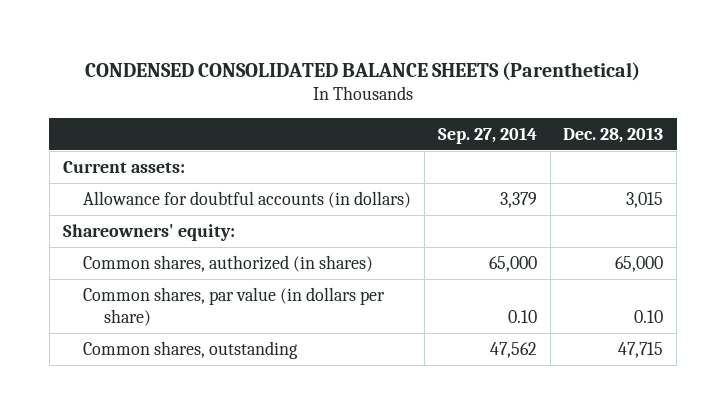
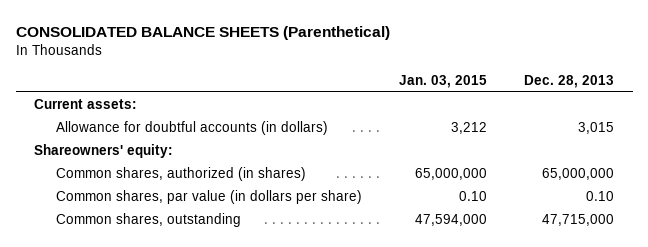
- CONDENSED CONSOLIDATED BALANCE SHEETS (Parenthetical)
+ CONSOLIDATED BALANCE SHEETS (Parenthetical)
- | Sep. 27, 2014 | Dec. 28, 2013
+ | Jan. 03, 2015 | Dec. 28, 2013
- Common shares, authorized (in shares) | 65,000 | 65,000
+ Common shares, authorized (in shares) | 65,000,000 | 65,000,000
- Common shares, outstanding | 47,562 | 47,715
+ Common shares, outstanding | 47,594,000 | 47,715,000

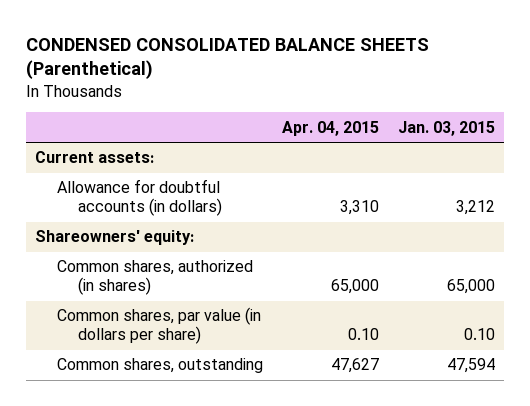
- CONSOLIDATED BALANCE SHEETS (Parenthetical)
+ CONDENSED CONSOLIDATED BALANCE SHEETS (Parenthetical)
- | Jan. 03, 2015 | Dec. 28, 2013
+ | Apr. 04, 2015 | Jan. 03, 2015
- Common shares, authorized (in shares) | 65,000,000 | 65,000,000
+ Common shares, authorized (in shares) | 65,000 | 65,000
- Common shares, outstanding | 47,594,000 | 47,715,000
+ Common shares, outstanding | 47,627 | 47,594

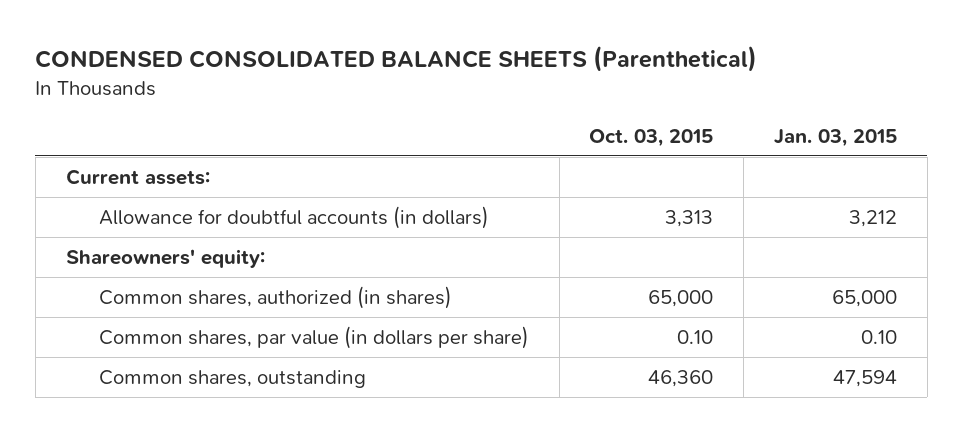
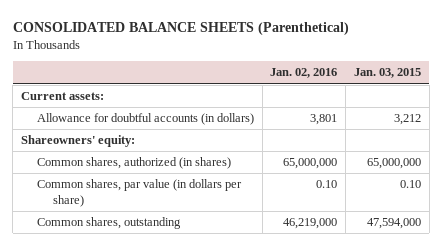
- CONDENSED CONSOLIDATED BALANCE SHEETS (Parenthetical)
+ CONSOLIDATED BALANCE SHEETS (Parenthetical)
- | Oct. 03, 2015 | Jan. 03, 2015
+ | Jan. 02, 2016 | Jan. 03, 2015
- Common shares, authorized (in shares) | 65,000 | 65,000
+ Common shares, authorized (in shares) | 65,000,000 | 65,000,000
- Common shares, outstanding | 46,360 | 47,594
+ Common shares, outstanding | 46,219,000 | 47,594,000

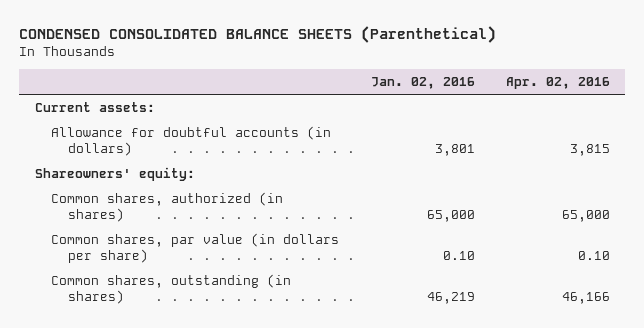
- CONSOLIDATED BALANCE SHEETS (Parenthetical)
+ CONDENSED CONSOLIDATED BALANCE SHEETS (Parenthetical)
- | Jan. 02, 2016 | Jan. 03, 2015
+ | Jan. 02, 2016 | Apr. 02, 2016
- Common shares, authorized (in shares) | 65,000,000 | 65,000,000
+ Common shares, authorized (in shares) | 65,000 | 65,000
- Common shares, outstanding | 46,219,000 | 47,594,000
+ Common shares, outstanding (in shares) | 46,219 | 46,166

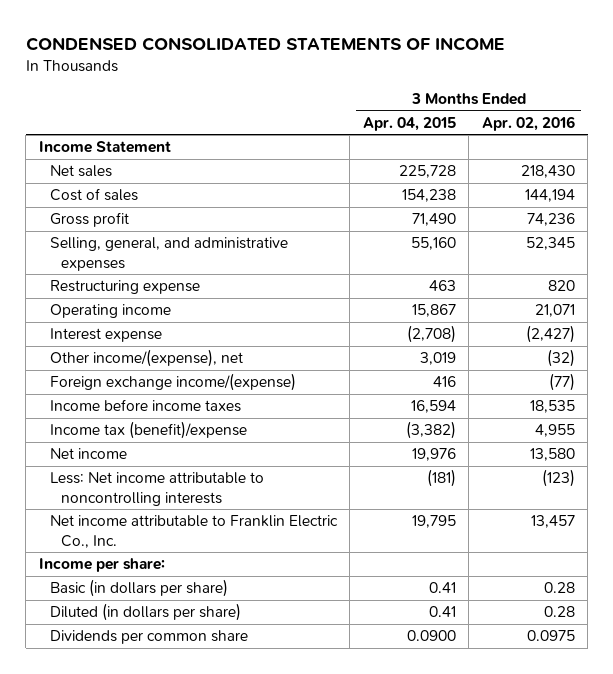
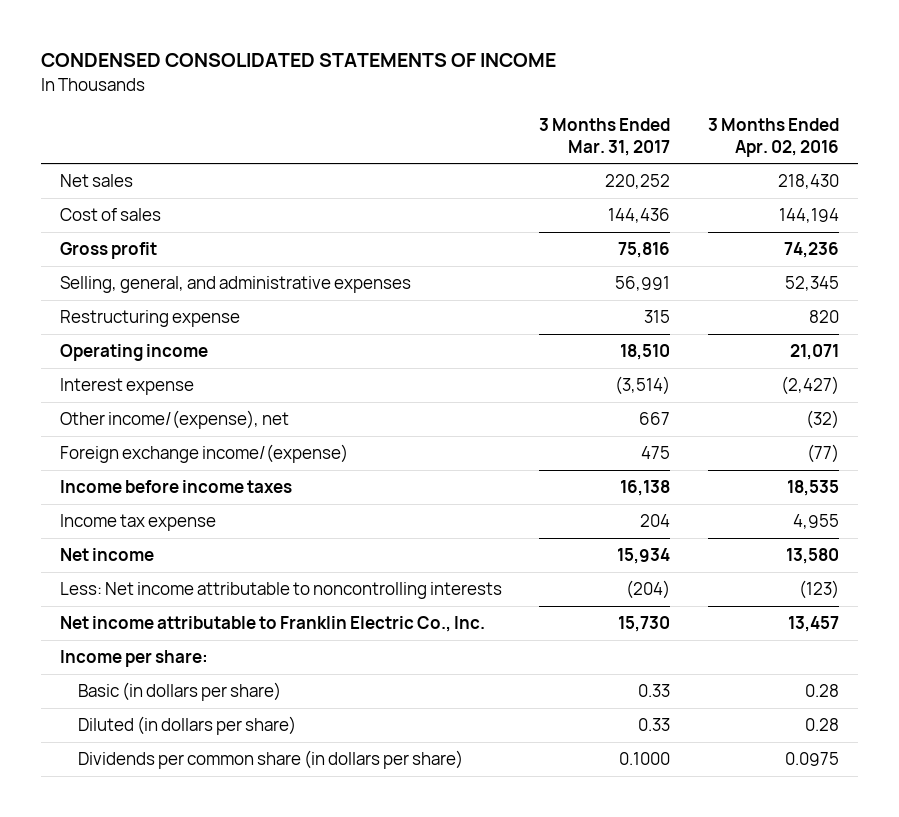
- | 3 Months Ended Apr. 04, 2015 | 3 Months Ended Apr. 02, 2016
+ | 3 Months Ended Mar. 31, 2017 | 3 Months Ended Apr. 02, 2016
- Income Statement
- Income tax (benefit)/expense | (3,382) | 4,955
+ Income tax expense | 204 | 4,955
- Dividends per common share | 0.0900 | 0.0975
+ Dividends per common share (in dollars per share) | 0.1000 | 0.0975

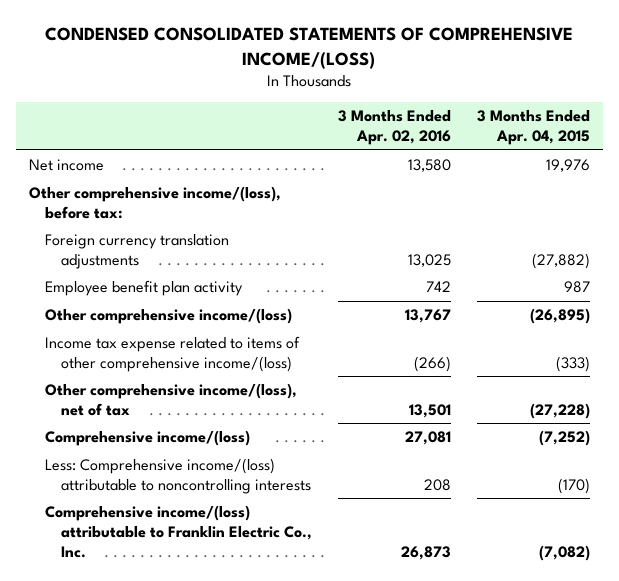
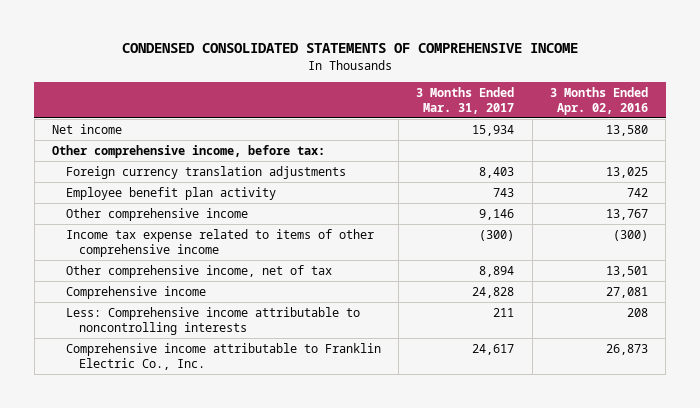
- CONDENSED CONSOLIDATED STATEMENTS OF COMPREHENSIVE INCOME/(LOSS)
+ CONDENSED CONSOLIDATED STATEMENTS OF COMPREHENSIVE INCOME
- | 3 Months Ended Apr. 02, 2016 | 3 Months Ended Apr. 04, 2015
+ | 3 Months Ended Mar. 31, 2017 | 3 Months Ended Apr. 02, 2016
- Other comprehensive income/(loss), before tax:
+ Other comprehensive income, before tax:
- Other comprehensive income/(loss) | 13,767 | (26,895)
- Income tax expense related to items of other comprehensive income/(loss) | (266) | (333)
- Other comprehensive income/(loss), net of tax | 13,501 | (27,228)
- Comprehensive income/(loss) | 27,081 | (7,252)
- Less: Comprehensive income/(loss) attributable to noncontrolling interests | 208 | (170)
- Comprehensive income/(loss) attributable to Franklin Electric Co., Inc. | 26,873 | (7,082)
+ Other comprehensive income | 9,146 | 13,767
+ Income tax expense related to items of other comprehensive income | (300) | (300)
+ Other comprehensive income, net of tax | 8,894 | 13,501
+ Comprehensive income | 24,828 | 27,081
+ Less: Comprehensive income attributable to noncontrolling interests | 211 | 208
+ Comprehensive income attributable to Franklin Electric Co., Inc. | 24,617 | 26,873

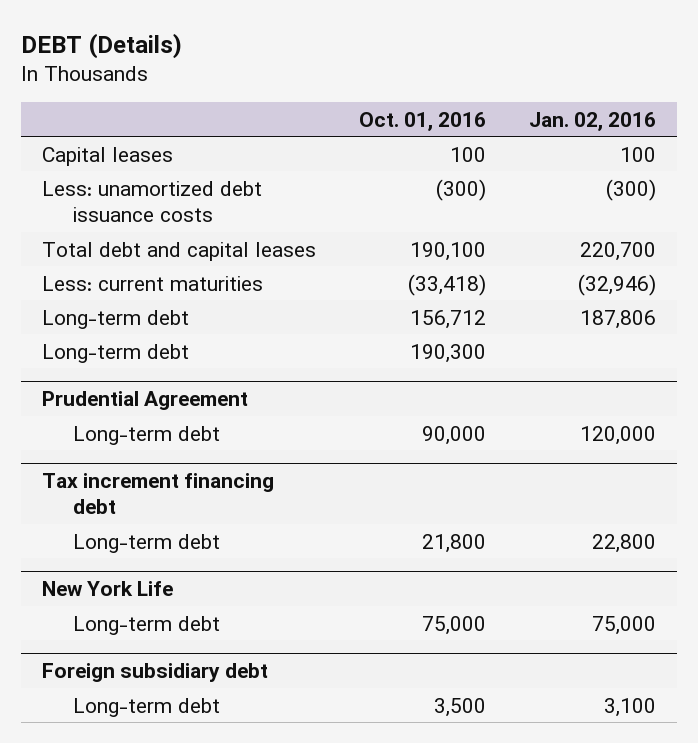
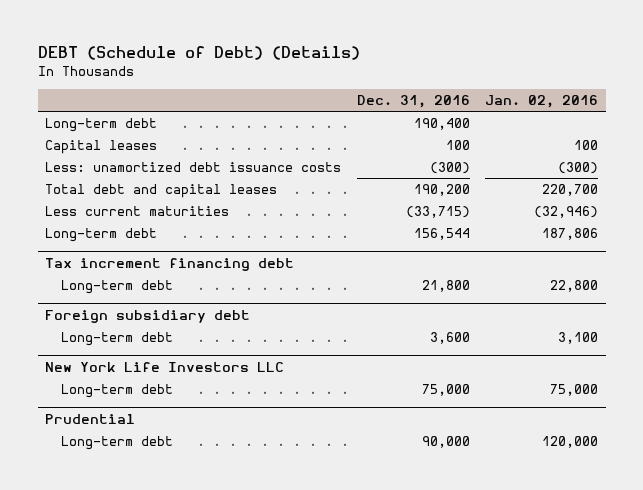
- DEBT (Details)
+ DEBT (Schedule of Debt) (Details)
- | Oct. 01, 2016 | Jan. 02, 2016
+ | Dec. 31, 2016 | Jan. 02, 2016
moved up: Long-term debt | 190,400 |
- Less: current maturities | (33,418) | (32,946)
+ Less current maturities | (33,715) | (32,946)
- Prudential Agreement
- Long-term debt | 90,000 | 120,000
- New York Life
- Long-term debt | 75,000 | 75,000
+ New York Life Investors LLC
+ Long-term debt | 75,000 | 75,000
+ Prudential
+ Long-term debt | 90,000 | 120,000

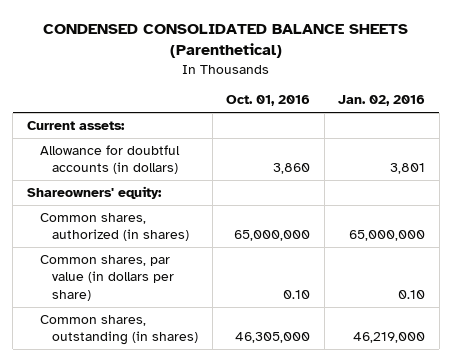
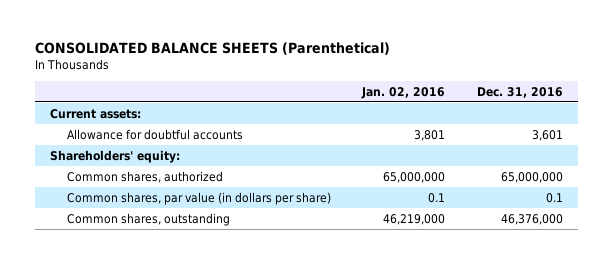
- CONDENSED CONSOLIDATED BALANCE SHEETS (Parenthetical)
+ CONSOLIDATED BALANCE SHEETS (Parenthetical)
- | Oct. 01, 2016 | Jan. 02, 2016
+ | Jan. 02, 2016 | Dec. 31, 2016
- Allowance for doubtful accounts (in dollars) | 3,860 | 3,801
- Shareowners' equity:
- Common shares, authorized (in shares) | 65,000,000 | 65,000,000
- Common shares, par value (in dollars per share) | 0.10 | 0.10
- Common shares, outstanding (in shares) | 46,305,000 | 46,219,000
+ Allowance for doubtful accounts | 3,801 | 3,601
+ Shareholders' equity:
+ Common shares, authorized | 65,000,000 | 65,000,000
+ Common shares, par value (in dollars per share) | 0.1 | 0.1
+ Common shares, outstanding | 46,219,000 | 46,376,000

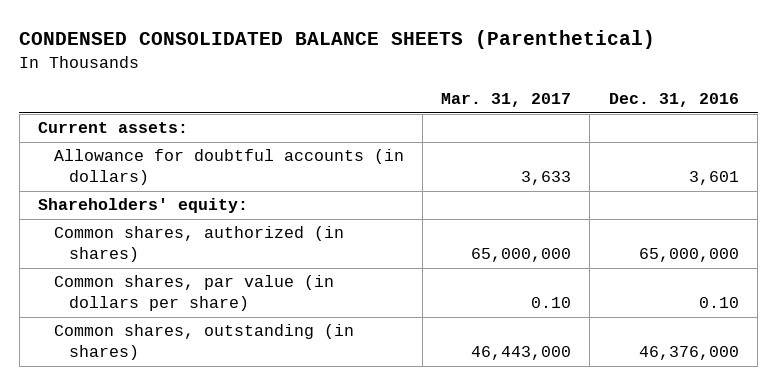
- CONSOLIDATED BALANCE SHEETS (Parenthetical)
+ CONDENSED CONSOLIDATED BALANCE SHEETS (Parenthetical)
- | Jan. 02, 2016 | Dec. 31, 2016
+ | Mar. 31, 2017 | Dec. 31, 2016
- Allowance for doubtful accounts | 3,801 | 3,601
+ Allowance for doubtful accounts (in dollars) | 3,633 | 3,601
- Common shares, authorized | 65,000,000 | 65,000,000
- Common shares, par value (in dollars per share) | 0.1 | 0.1
- Common shares, outstanding | 46,219,000 | 46,376,000
+ Common shares, authorized (in shares) | 65,000,000 | 65,000,000
+ Common shares, par value (in dollars per share) | 0.10 | 0.10
+ Common shares, outstanding (in shares) | 46,443,000 | 46,376,000

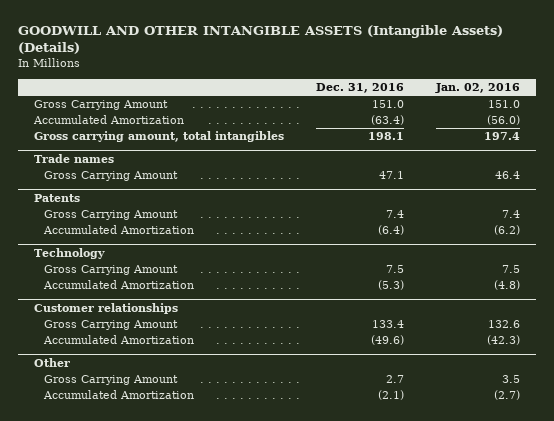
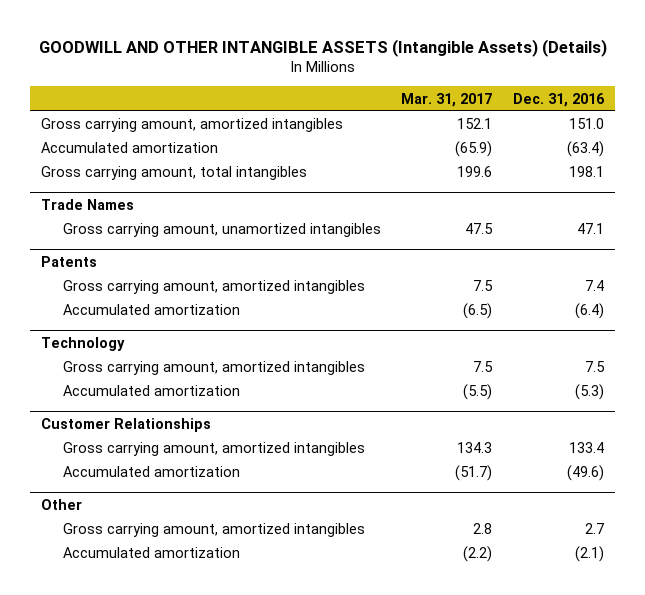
- | Dec. 31, 2016 | Jan. 02, 2016
+ | Mar. 31, 2017 | Dec. 31, 2016
- Gross Carrying Amount | 151.0 | 151.0
- Accumulated Amortization | (63.4) | (56.0)
+ Gross carrying amount, amortized intangibles | 152.1 | 151.0
+ Accumulated amortization | (65.9) | (63.4)
- Trade names
- Gross Carrying Amount | 47.1 | 46.4
+ Trade Names
+ Gross carrying amount, unamortized intangibles | 47.5 | 47.1
@ Patents
- Gross Carrying Amount | 7.4 | 7.4
- Accumulated Amortization | (6.4) | (6.2)
+ Gross carrying amount, amortized intangibles | 7.5 | 7.4
+ Accumulated amortization | (6.5) | (6.4)
@ Technology
- Gross Carrying Amount | 7.5 | 7.5
- Accumulated Amortization | (5.3) | (4.8)
- Customer relationships
- Gross Carrying Amount | 133.4 | 132.6
- Accumulated Amortization | (49.6) | (42.3)
@ Technology
+ Gross carrying amount, amortized intangibles | 7.5 | 7.5
+ Accumulated amortization | (5.5) | (5.3)
+ Customer Relationships
+ Gross carrying amount, amortized intangibles | 134.3 | 133.4
+ Accumulated amortization | (51.7) | (49.6)
@ Other
- Gross Carrying Amount | 2.7 | 3.5
- Accumulated Amortization | (2.1) | (2.7)
+ Gross carrying amount, amortized intangibles | 2.8 | 2.7
+ Accumulated amortization | (2.2) | (2.1)

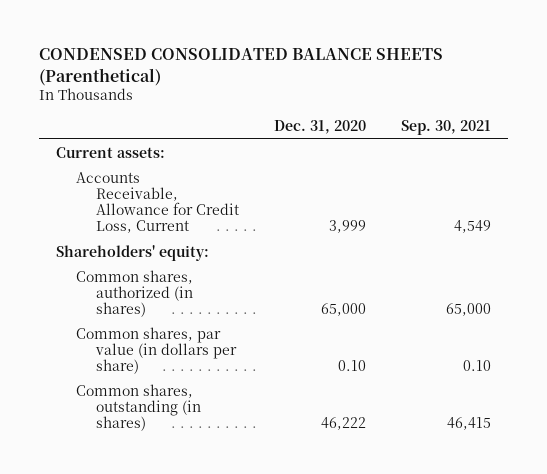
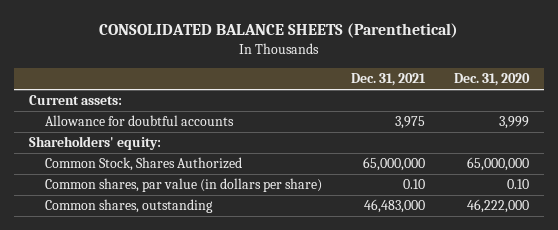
- CONDENSED CONSOLIDATED BALANCE SHEETS (Parenthetical)
+ CONSOLIDATED BALANCE SHEETS (Parenthetical)
- | Dec. 31, 2020 | Sep. 30, 2021
+ | Dec. 31, 2021 | Dec. 31, 2020
- Accounts Receivable, Allowance for Credit Loss, Current | 3,999 | 4,549
+ Allowance for doubtful accounts | 3,975 | 3,999
- Common shares, authorized (in shares) | 65,000 | 65,000
+ Common Stock, Shares Authorized | 65,000,000 | 65,000,000
- Common shares, outstanding (in shares) | 46,222 | 46,415
+ Common shares, outstanding | 46,483,000 | 46,222,000

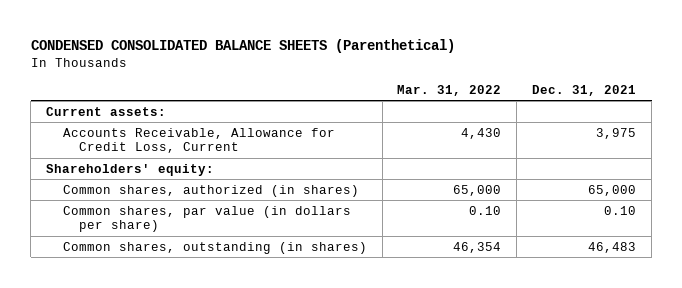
- CONSOLIDATED BALANCE SHEETS (Parenthetical)
+ CONDENSED CONSOLIDATED BALANCE SHEETS (Parenthetical)
- | Dec. 31, 2021 | Dec. 31, 2020
+ | Mar. 31, 2022 | Dec. 31, 2021
- Allowance for doubtful accounts | 3,975 | 3,999
+ Accounts Receivable, Allowance for Credit Loss, Current | 4,430 | 3,975
- Common Stock, Shares Authorized | 65,000,000 | 65,000,000
+ Common shares, authorized (in shares) | 65,000 | 65,000
- Common shares, outstanding | 46,483,000 | 46,222,000
+ Common shares, outstanding (in shares) | 46,354 | 46,483

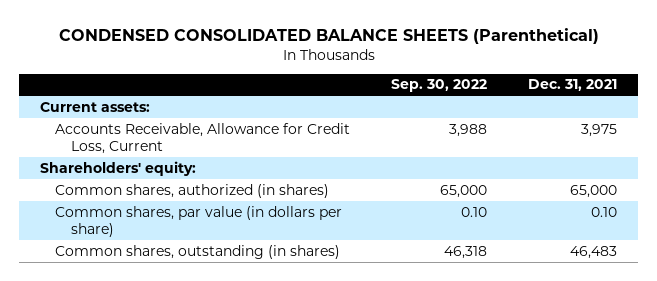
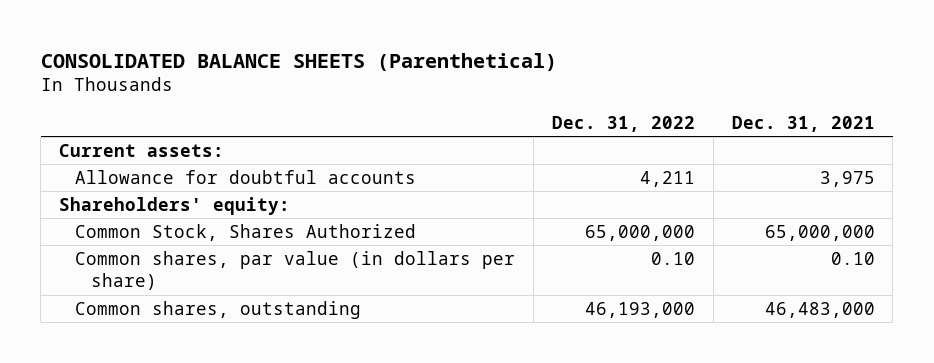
- CONDENSED CONSOLIDATED BALANCE SHEETS (Parenthetical)
+ CONSOLIDATED BALANCE SHEETS (Parenthetical)
- | Sep. 30, 2022 | Dec. 31, 2021
+ | Dec. 31, 2022 | Dec. 31, 2021
- Accounts Receivable, Allowance for Credit Loss, Current | 3,988 | 3,975
+ Allowance for doubtful accounts | 4,211 | 3,975
- Common shares, authorized (in shares) | 65,000 | 65,000
+ Common Stock, Shares Authorized | 65,000,000 | 65,000,000
- Common shares, outstanding (in shares) | 46,318 | 46,483
+ Common shares, outstanding | 46,193,000 | 46,483,000

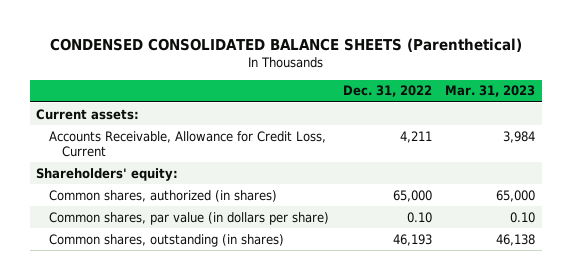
- CONSOLIDATED BALANCE SHEETS (Parenthetical)
+ CONDENSED CONSOLIDATED BALANCE SHEETS (Parenthetical)
- | Dec. 31, 2022 | Dec. 31, 2021
+ | Dec. 31, 2022 | Mar. 31, 2023
- Allowance for doubtful accounts | 4,211 | 3,975
+ Accounts Receivable, Allowance for Credit Loss, Current | 4,211 | 3,984
- Common Stock, Shares Authorized | 65,000,000 | 65,000,000
+ Common shares, authorized (in shares) | 65,000 | 65,000
- Common shares, outstanding | 46,193,000 | 46,483,000
+ Common shares, outstanding (in shares) | 46,193 | 46,138

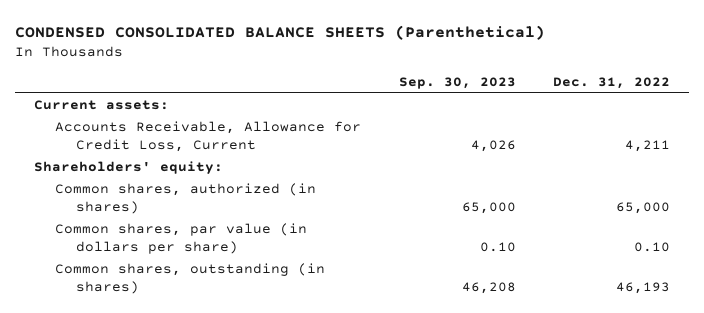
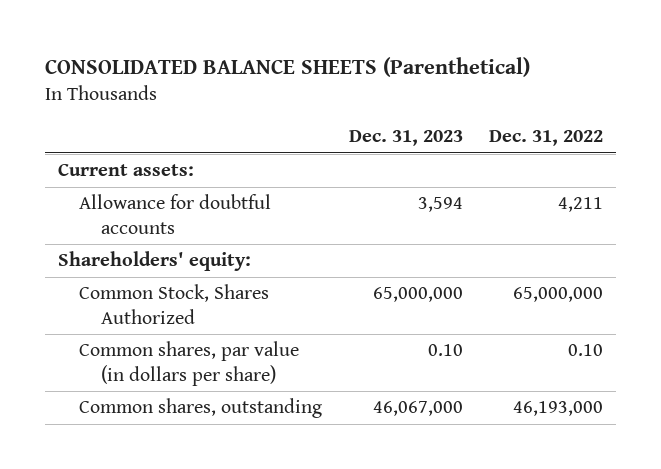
- CONDENSED CONSOLIDATED BALANCE SHEETS (Parenthetical)
+ CONSOLIDATED BALANCE SHEETS (Parenthetical)
- | Sep. 30, 2023 | Dec. 31, 2022
+ | Dec. 31, 2023 | Dec. 31, 2022
- Accounts Receivable, Allowance for Credit Loss, Current | 4,026 | 4,211
+ Allowance for doubtful accounts | 3,594 | 4,211
- Common shares, authorized (in shares) | 65,000 | 65,000
+ Common Stock, Shares Authorized | 65,000,000 | 65,000,000
- Common shares, outstanding (in shares) | 46,208 | 46,193
+ Common shares, outstanding | 46,067,000 | 46,193,000

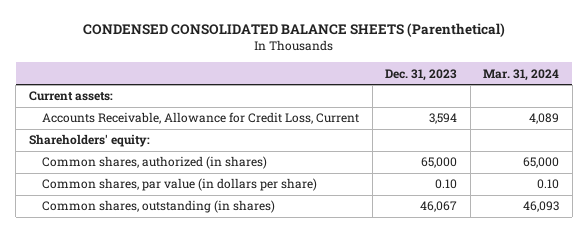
- CONSOLIDATED BALANCE SHEETS (Parenthetical)
+ CONDENSED CONSOLIDATED BALANCE SHEETS (Parenthetical)
- | Dec. 31, 2023 | Dec. 31, 2022
+ | Dec. 31, 2023 | Mar. 31, 2024
- Allowance for doubtful accounts | 3,594 | 4,211
+ Accounts Receivable, Allowance for Credit Loss, Current | 3,594 | 4,089
- Common Stock, Shares Authorized | 65,000,000 | 65,000,000
+ Common shares, authorized (in shares) | 65,000 | 65,000
- Common shares, outstanding | 46,067,000 | 46,193,000
+ Common shares, outstanding (in shares) | 46,067 | 46,093

